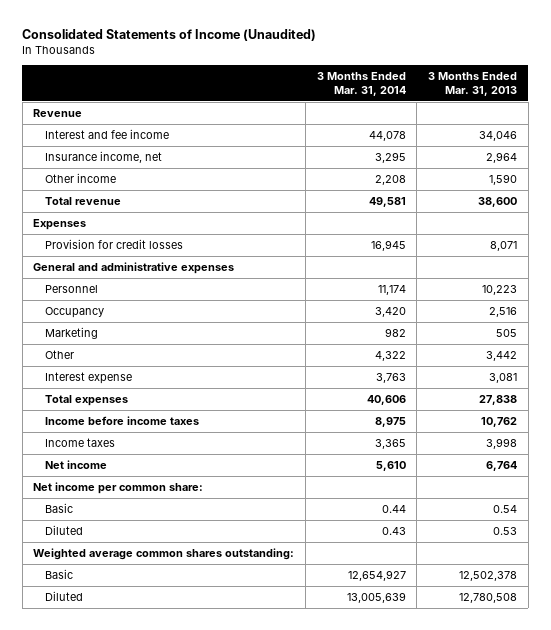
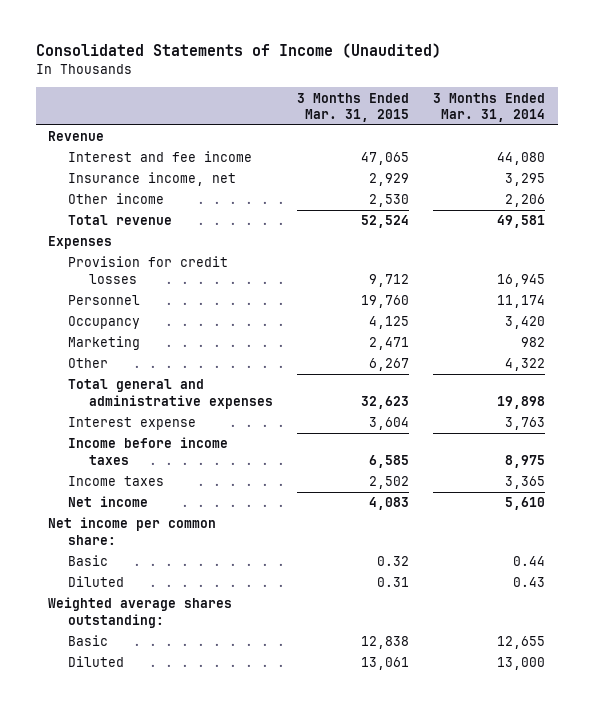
- | 3 Months Ended Mar. 31, 2014 | 3 Months Ended Mar. 31, 2013
+ | 3 Months Ended Mar. 31, 2015 | 3 Months Ended Mar. 31, 2014
- Interest and fee income | 44,078 | 34,046
+ Interest and fee income | 47,065 | 44,080
- Other income | 2,208 | 1,590
+ Other income | 2,530 | 2,206
- General and administrative expenses
+ Total general and administrative expenses | 32,623 | 19,898
- Total expenses | 40,606 | 27,838
- Weighted average common shares outstanding:
- Basic | 12,654,927 | 12,502,378
- Diluted | 13,005,639 | 12,780,508
+ Weighted average shares outstanding:
+ Basic | 12,838 | 12,655
+ Diluted | 13,061 | 13,000

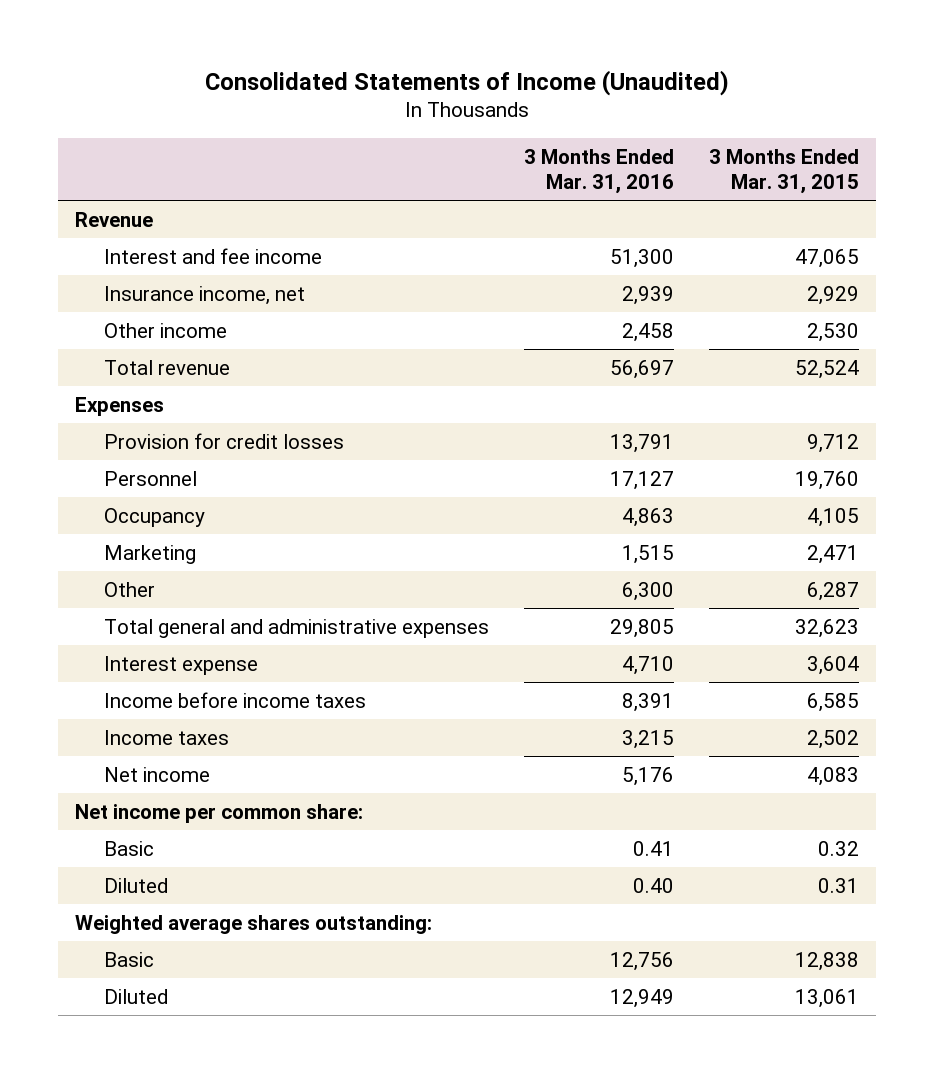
- | 3 Months Ended Mar. 31, 2015 | 3 Months Ended Mar. 31, 2014
+ | 3 Months Ended Mar. 31, 2016 | 3 Months Ended Mar. 31, 2015
- Occupancy | 4,125 | 3,420
+ Occupancy | 4,863 | 4,105
- Other | 6,267 | 4,322
+ Other | 6,300 | 6,287

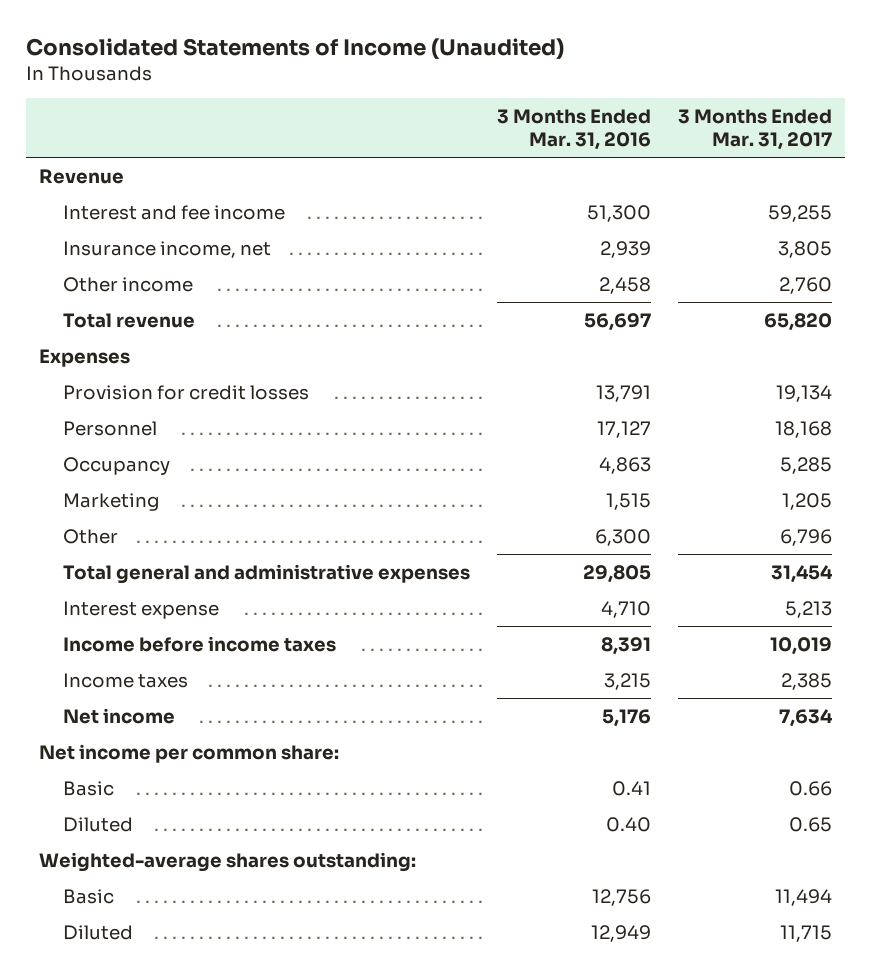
- | 3 Months Ended Mar. 31, 2016 | 3 Months Ended Mar. 31, 2015
+ | 3 Months Ended Mar. 31, 2016 | 3 Months Ended Mar. 31, 2017
- Weighted average shares outstanding:
+ Weighted-average shares outstanding:

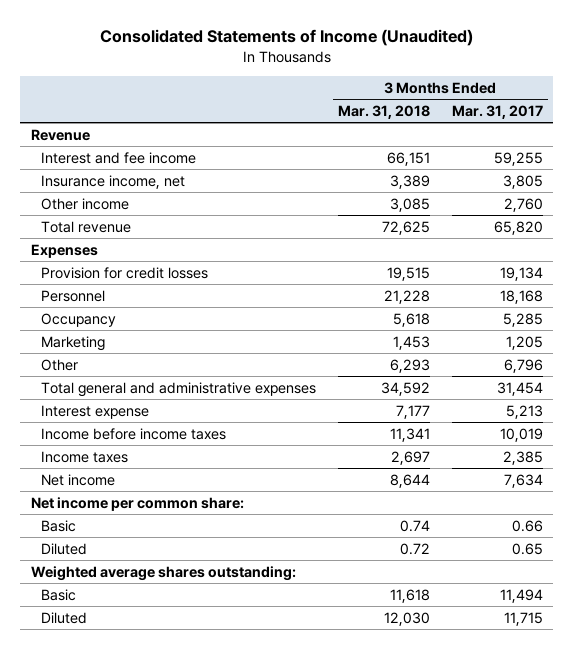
- | 3 Months Ended Mar. 31, 2016 | 3 Months Ended Mar. 31, 2017
+ | 3 Months Ended Mar. 31, 2018 | 3 Months Ended Mar. 31, 2017
- Weighted-average shares outstanding:
+ Weighted average shares outstanding:

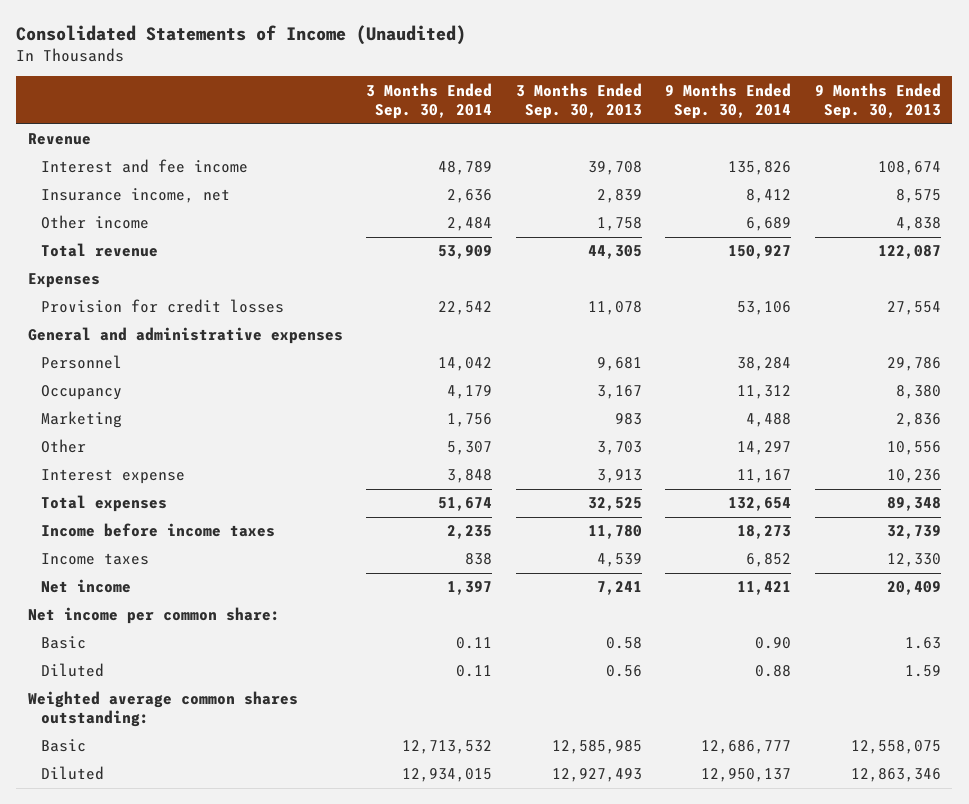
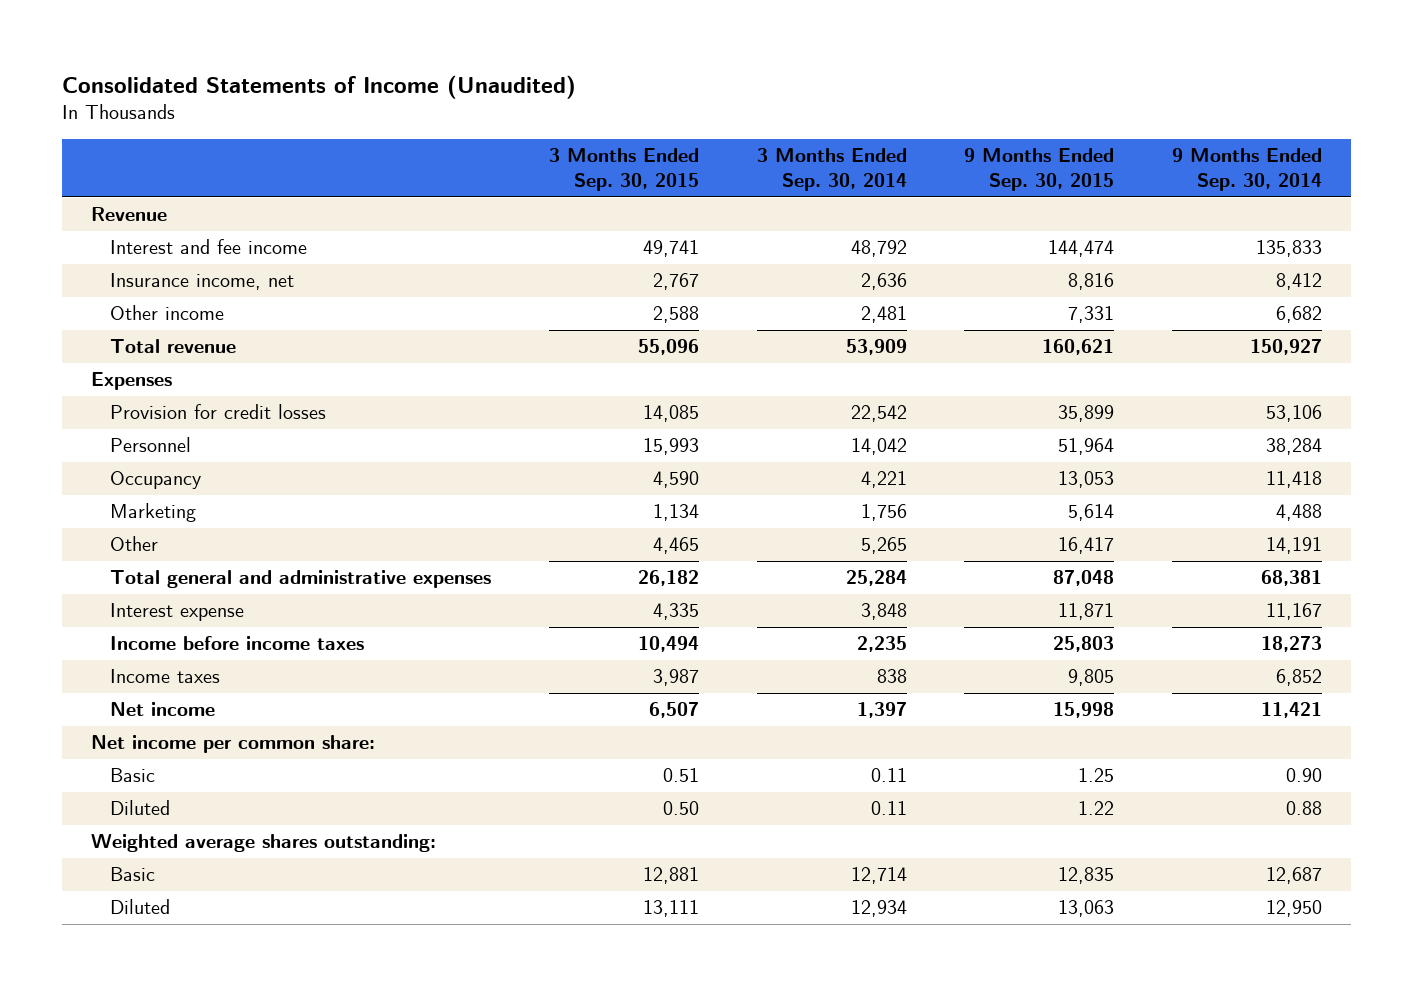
- | 3 Months Ended Sep. 30, 2014 | 3 Months Ended Sep. 30, 2013 | 9 Months Ended Sep. 30, 2014 | 9 Months Ended Sep. 30, 2013
+ | 3 Months Ended Sep. 30, 2015 | 3 Months Ended Sep. 30, 2014 | 9 Months Ended Sep. 30, 2015 | 9 Months Ended Sep. 30, 2014
- Interest and fee income | 48,789 | 39,708 | 135,826 | 108,674
+ Interest and fee income | 49,741 | 48,792 | 144,474 | 135,833
- Other income | 2,484 | 1,758 | 6,689 | 4,838
+ Other income | 2,588 | 2,481 | 7,331 | 6,682
- General and administrative expenses
- Occupancy | 4,179 | 3,167 | 11,312 | 8,380
+ Occupancy | 4,590 | 4,221 | 13,053 | 11,418
- Other | 5,307 | 3,703 | 14,297 | 10,556
+ Other | 4,465 | 5,265 | 16,417 | 14,191
+ Total general and administrative expenses | 26,182 | 25,284 | 87,048 | 68,381
- Total expenses | 51,674 | 32,525 | 132,654 | 89,348
- Weighted average common shares outstanding:
- Basic | 12,713,532 | 12,585,985 | 12,686,777 | 12,558,075
- Diluted | 12,934,015 | 12,927,493 | 12,950,137 | 12,863,346
+ Weighted average shares outstanding:
+ Basic | 12,881 | 12,714 | 12,835 | 12,687
+ Diluted | 13,111 | 12,934 | 13,063 | 12,950

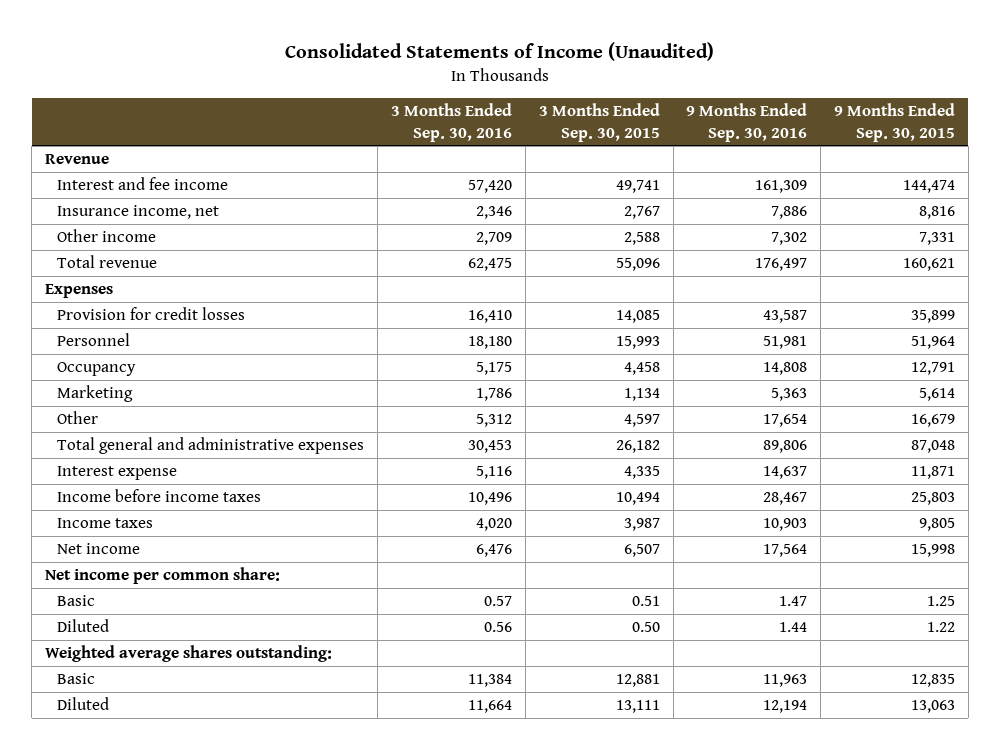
- | 3 Months Ended Sep. 30, 2015 | 3 Months Ended Sep. 30, 2014 | 9 Months Ended Sep. 30, 2015 | 9 Months Ended Sep. 30, 2014
+ | 3 Months Ended Sep. 30, 2016 | 3 Months Ended Sep. 30, 2015 | 9 Months Ended Sep. 30, 2016 | 9 Months Ended Sep. 30, 2015
- Occupancy | 4,590 | 4,221 | 13,053 | 11,418
+ Occupancy | 5,175 | 4,458 | 14,808 | 12,791
- Other | 4,465 | 5,265 | 16,417 | 14,191
+ Other | 5,312 | 4,597 | 17,654 | 16,679

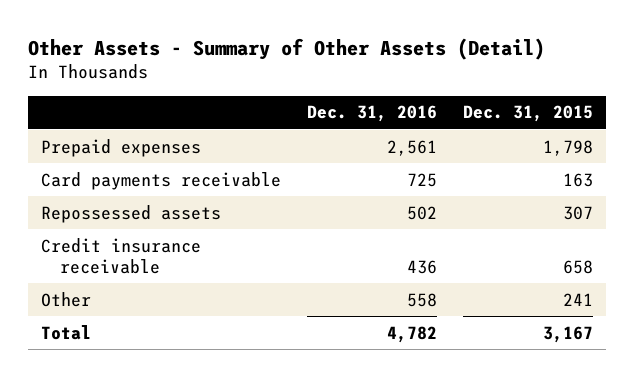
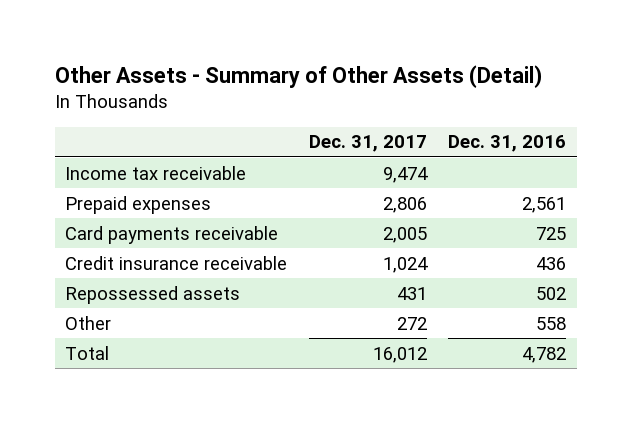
- | Dec. 31, 2016 | Dec. 31, 2015
+ | Dec. 31, 2017 | Dec. 31, 2016
+ Income tax receivable | 9,474 |
moved down: Repossessed assets | 431 | 502

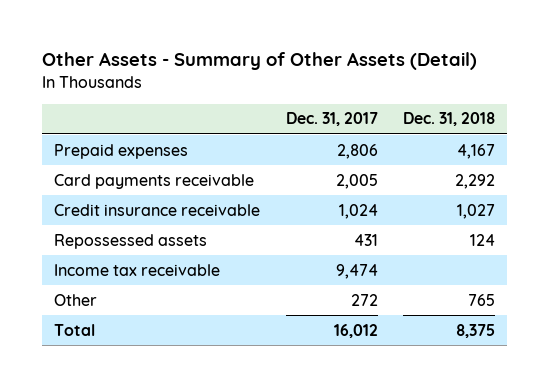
- | Dec. 31, 2017 | Dec. 31, 2016
+ | Dec. 31, 2017 | Dec. 31, 2018
moved down: Income tax receivable | 9,474 |

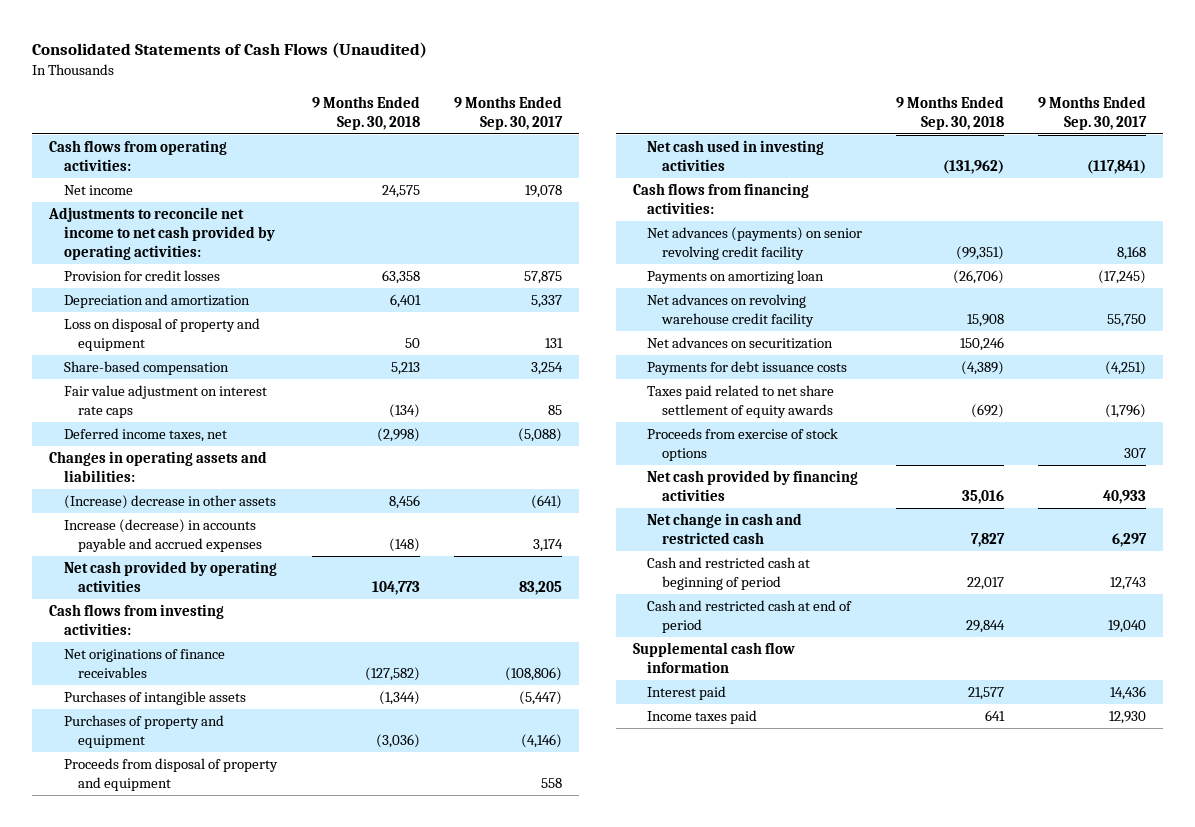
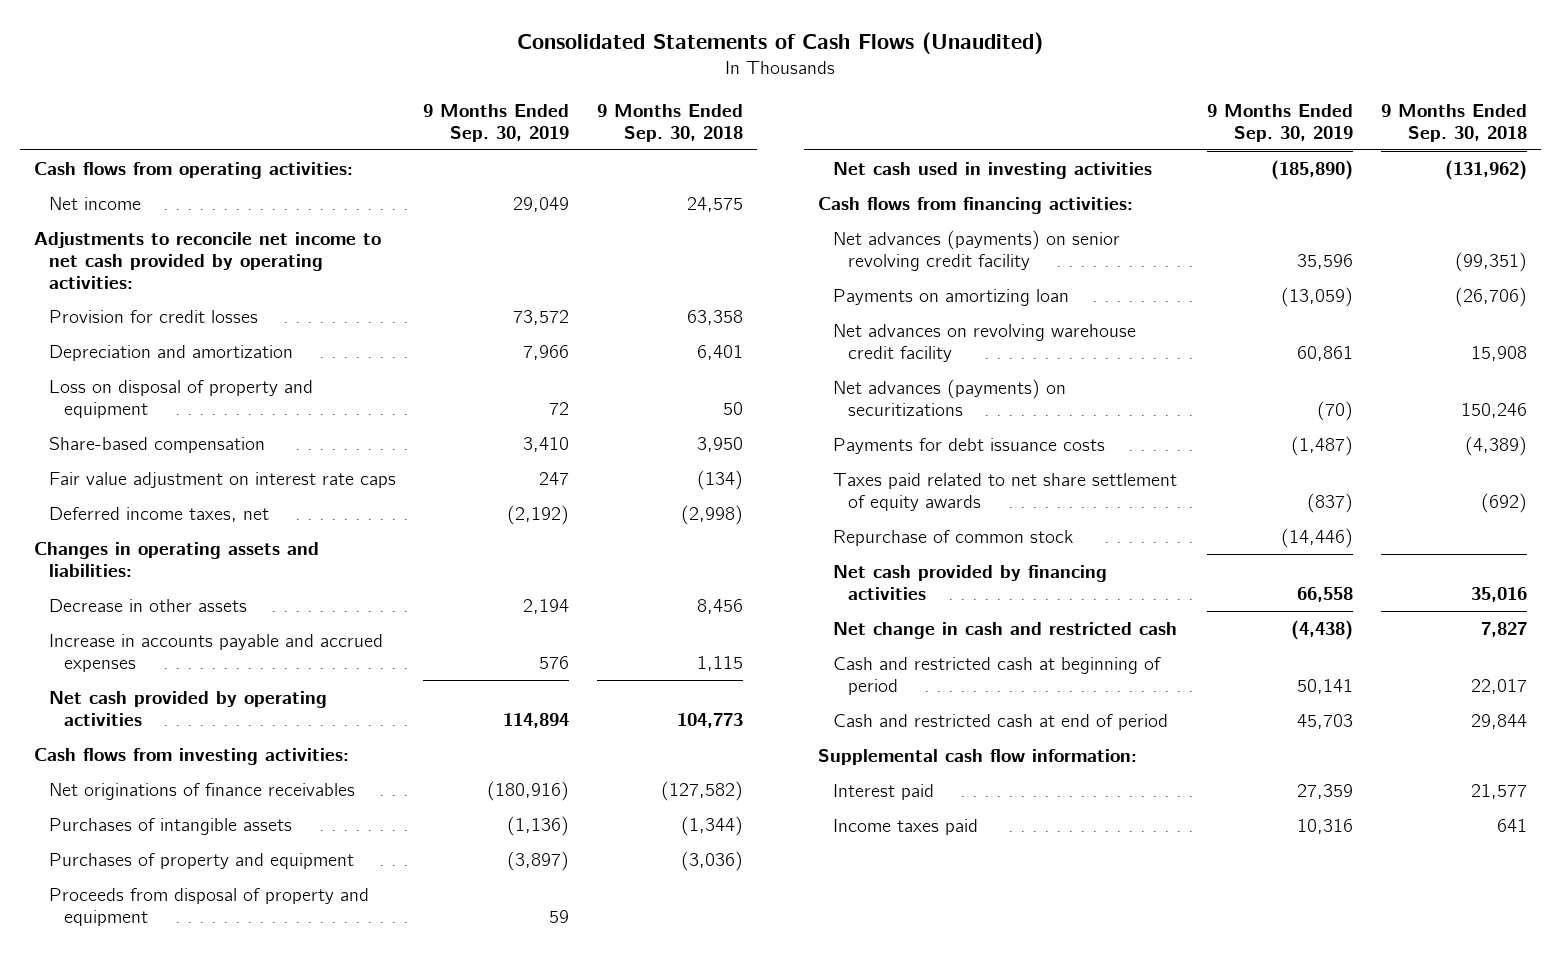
- | 9 Months Ended Sep. 30, 2018 | 9 Months Ended Sep. 30, 2017
+ | 9 Months Ended Sep. 30, 2019 | 9 Months Ended Sep. 30, 2018
- Share-based compensation | 5,213 | 3,254
+ Share-based compensation | 3,410 | 3,950
- (Increase) decrease in other assets | 8,456 | (641)
- Increase (decrease) in accounts payable and accrued expenses | (148) | 3,174
+ Decrease in other assets | 2,194 | 8,456
+ Increase in accounts payable and accrued expenses | 576 | 1,115
- Net advances on securitization | 150,246 |
+ Net advances (payments) on securitizations | (70) | 150,246
- Proceeds from exercise of stock options | | 307
+ Repurchase of common stock | (14,446) |
- Supplemental cash flow information
+ Supplemental cash flow information:

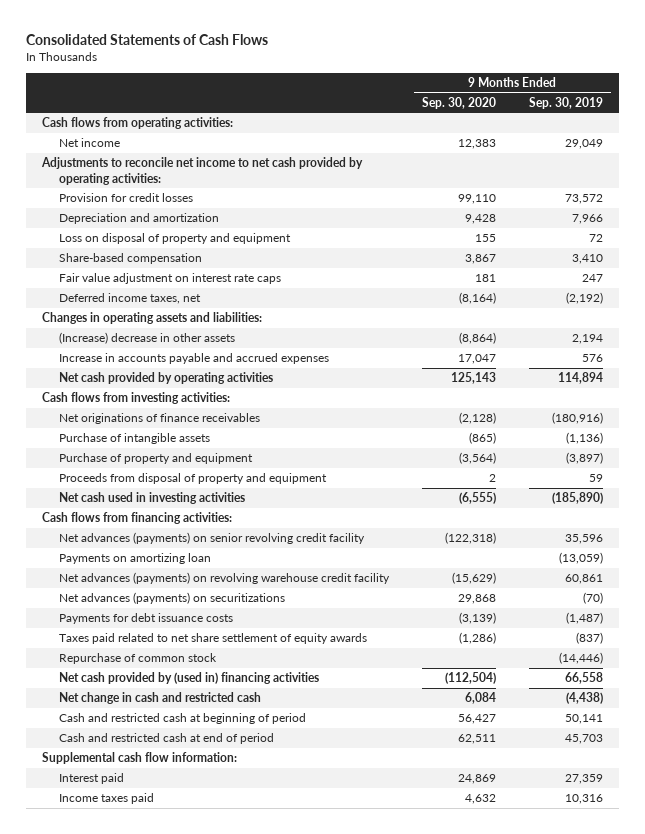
- Consolidated Statements of Cash Flows (Unaudited)
+ Consolidated Statements of Cash Flows
- | 9 Months Ended Sep. 30, 2019 | 9 Months Ended Sep. 30, 2018
+ | 9 Months Ended Sep. 30, 2020 | 9 Months Ended Sep. 30, 2019
- Decrease in other assets | 2,194 | 8,456
+ (Increase) decrease in other assets | (8,864) | 2,194
- Purchases of intangible assets | (1,136) | (1,344)
- Purchases of property and equipment | (3,897) | (3,036)
+ Purchase of intangible assets | (865) | (1,136)
+ Purchase of property and equipment | (3,564) | (3,897)
- Net advances on revolving warehouse credit facility | 60,861 | 15,908
+ Net advances (payments) on revolving warehouse credit facility | (15,629) | 60,861
- Net cash provided by financing activities | 66,558 | 35,016
+ Net cash provided by (used in) financing activities | (112,504) | 66,558

